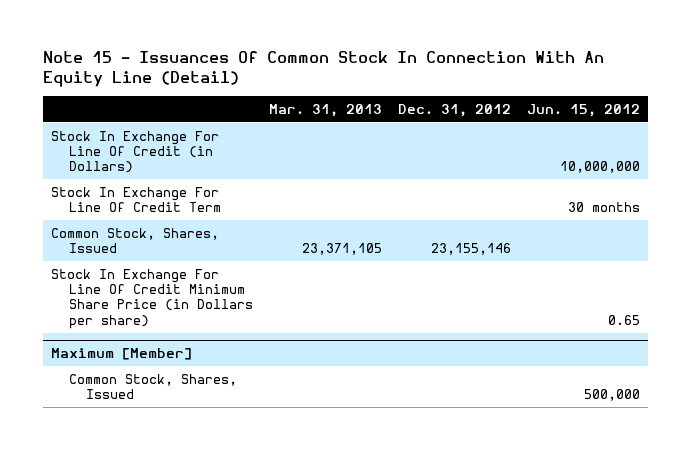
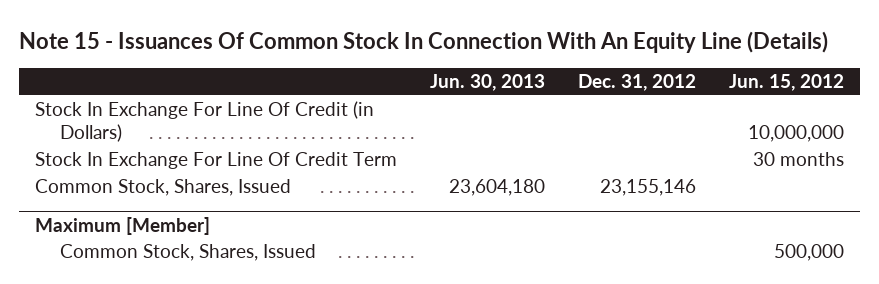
- Note 15 - Issuances Of Common Stock In Connection With An Equity Line (Detail)
+ Note 15 - Issuances Of Common Stock In Connection With An Equity Line (Details)
- | Mar. 31, 2013 | Dec. 31, 2012 | Jun. 15, 2012
+ | Jun. 30, 2013 | Dec. 31, 2012 | Jun. 15, 2012
- Stock In Exchange For Line Of Credit Minimum Share Price (in Dollars per share) | | | 0.65

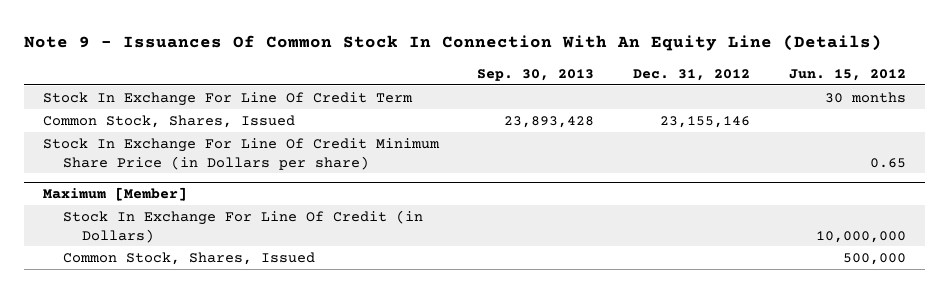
- Note 15 - Issuances Of Common Stock In Connection With An Equity Line (Details)
+ Note 9 - Issuances Of Common Stock In Connection With An Equity Line (Details)
- | Jun. 30, 2013 | Dec. 31, 2012 | Jun. 15, 2012
+ | Sep. 30, 2013 | Dec. 31, 2012 | Jun. 15, 2012
- Stock In Exchange For Line Of Credit (in Dollars) | | | 10,000,000
+ Stock In Exchange For Line Of Credit Minimum Share Price (in Dollars per share) | | | 0.65
@ Maximum [Member]
+ Stock In Exchange For Line Of Credit (in Dollars) | | | 10,000,000

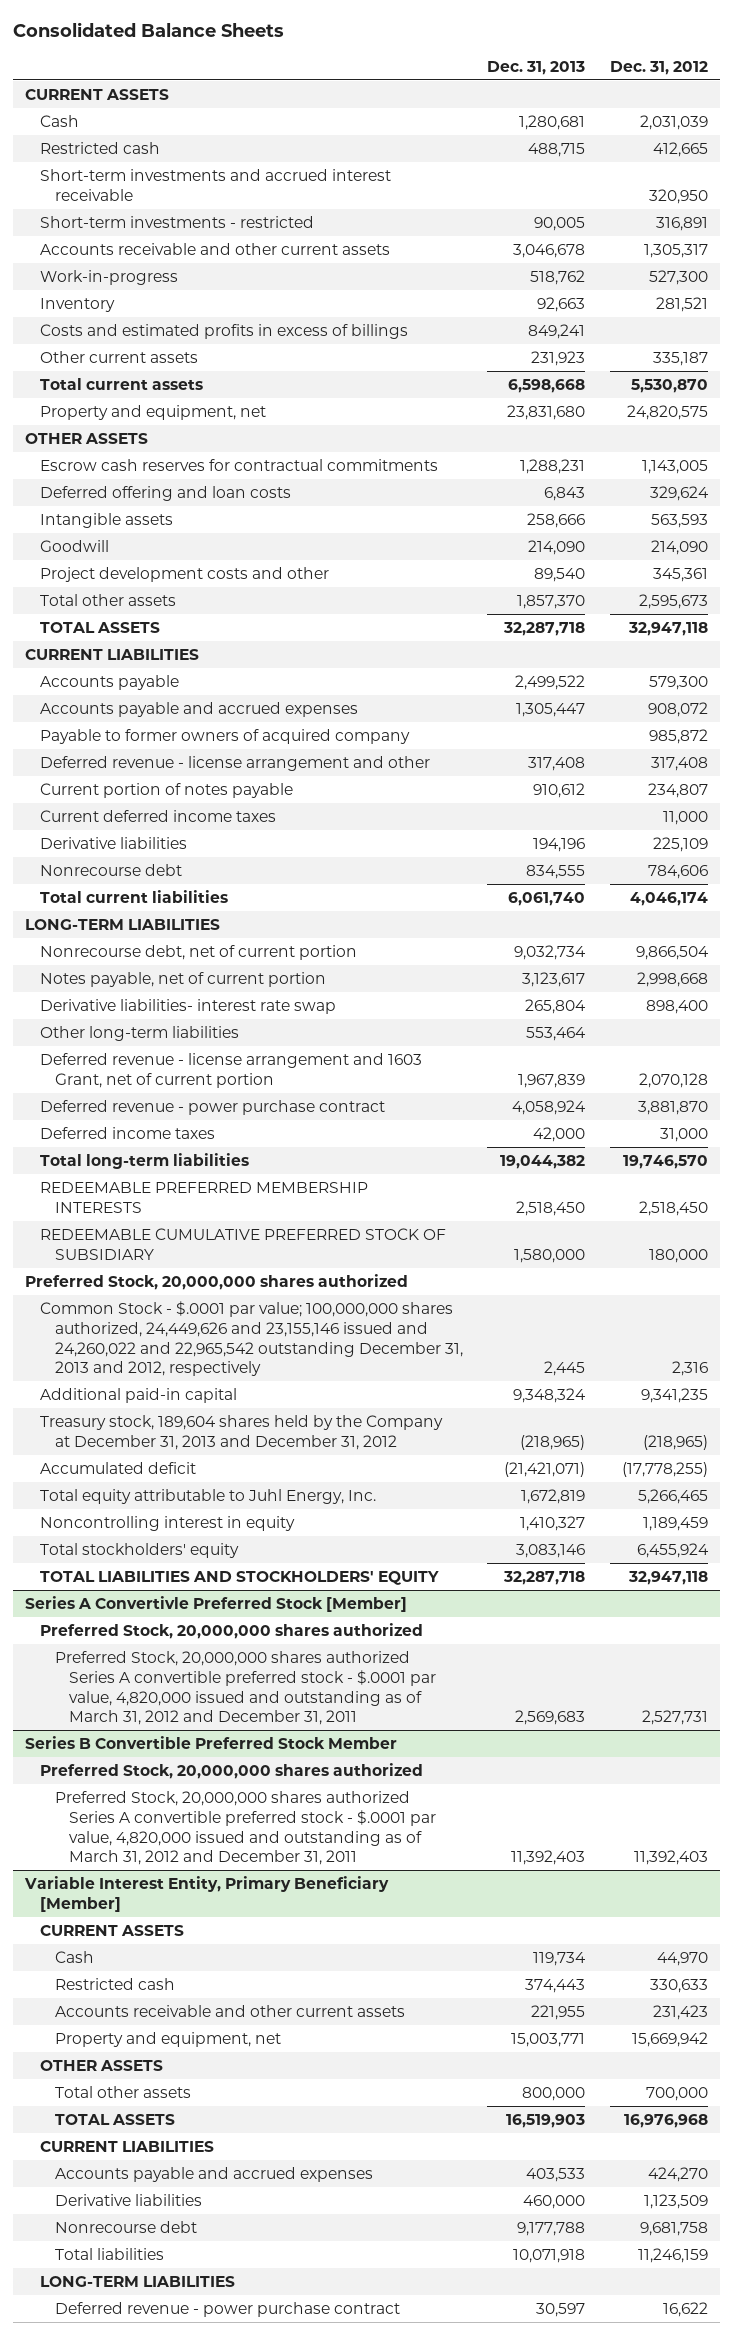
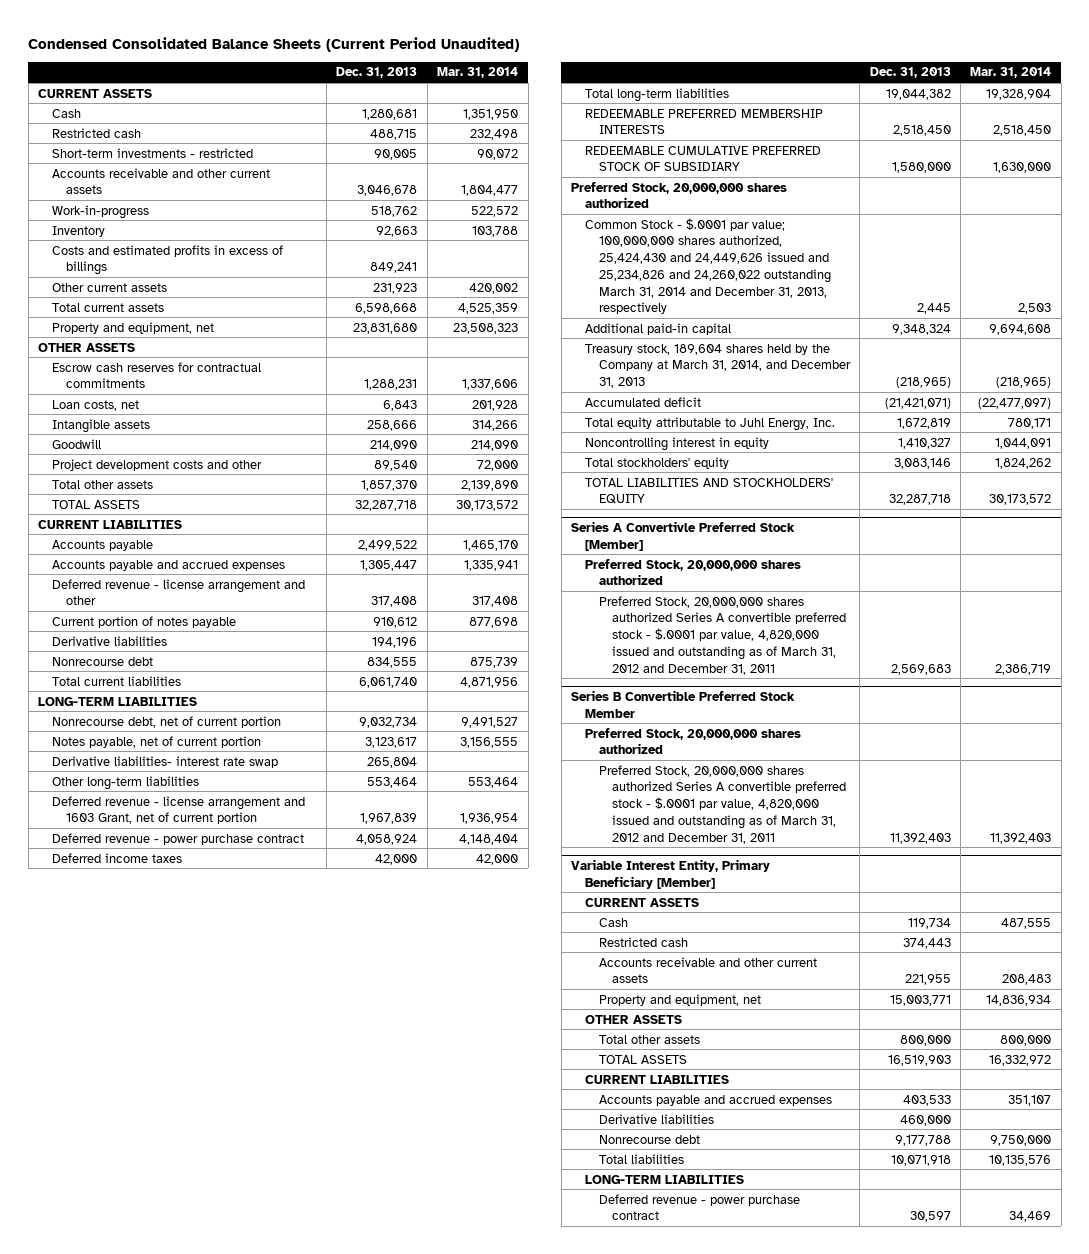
- Consolidated Balance Sheets
+ Condensed Consolidated Balance Sheets (Current Period Unaudited)
- | Dec. 31, 2013 | Dec. 31, 2012
+ | Dec. 31, 2013 | Mar. 31, 2014
- Short-term investments and accrued interest receivable | | 320,950
- Deferred offering and loan costs | 6,843 | 329,624
+ Loan costs, net | 6,843 | 201,928
- Payable to former owners of acquired company | | 985,872
- Current deferred income taxes | | 11,000
- Common Stock - $.0001 par value; 100,000,000 shares authorized, 24,449,626 and 23,155,146 issued and 24,260,022 and 22,965,542 outstanding December 31, 2013 and 2012, respectively | 2,445 | 2,316
+ Common Stock - $.0001 par value; 100,000,000 shares authorized, 25,424,430 and 24,449,626 issued and 25,234,826 and 24,260,022 outstanding March 31, 2014 and December 31, 2013, respectively | 2,445 | 2,503
- Treasury stock, 189,604 shares held by the Company at December 31, 2013 and December 31, 2012 | (218,965) | (218,965)
+ Treasury stock, 189,604 shares held by the Company at March 31, 2014, and December 31, 2013 | (218,965) | (218,965)

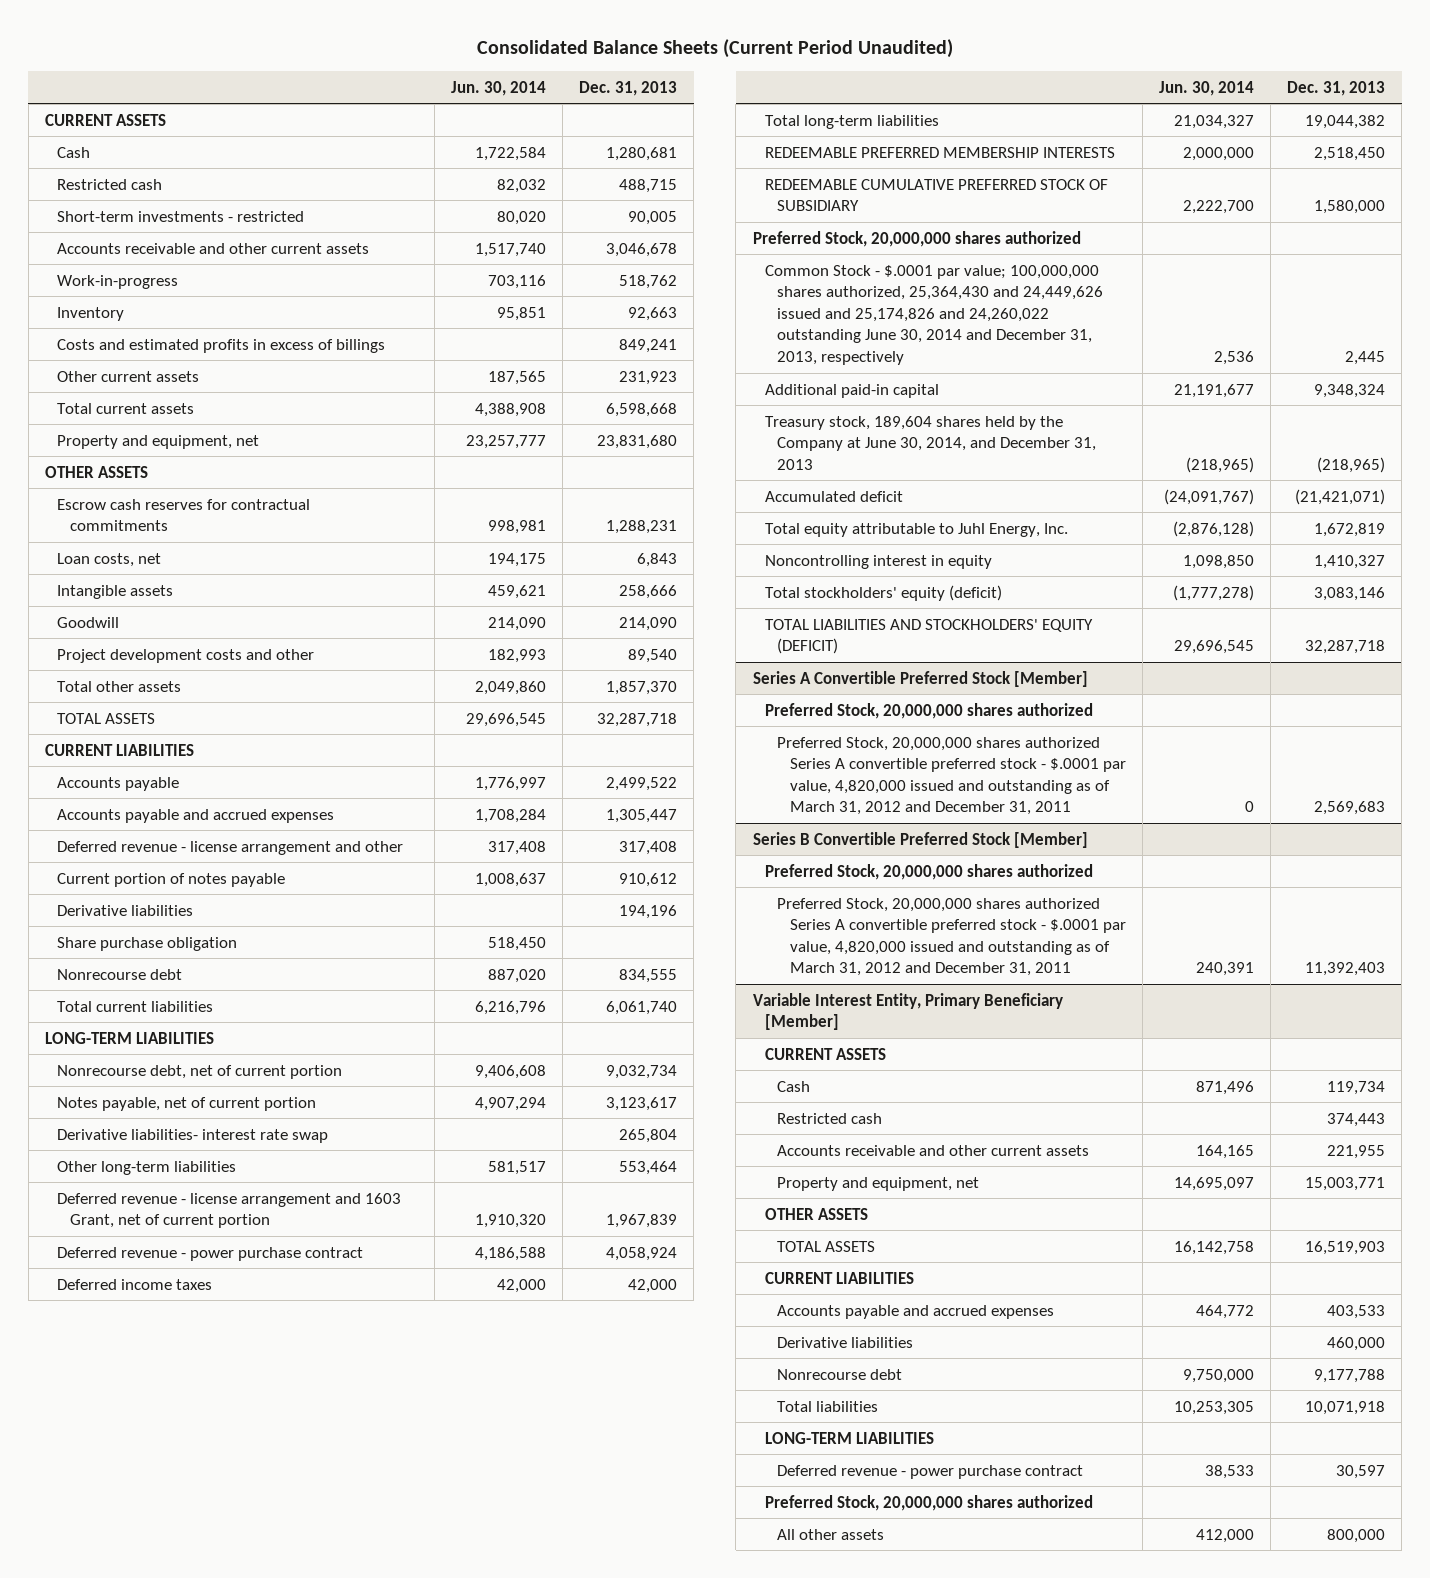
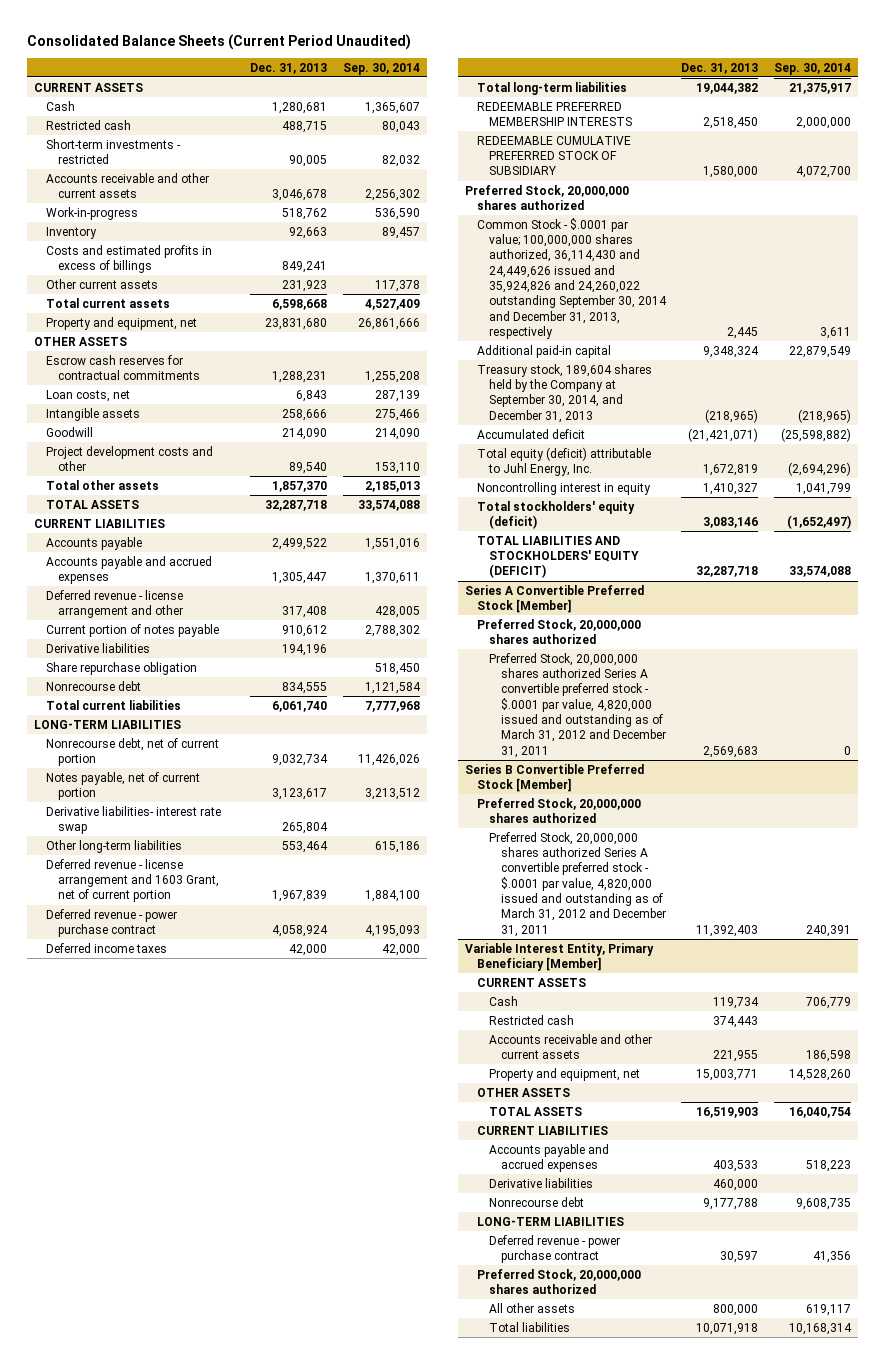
- | Jun. 30, 2014 | Dec. 31, 2013
+ | Dec. 31, 2013 | Sep. 30, 2014
- Share purchase obligation | 518,450 |
+ Share repurchase obligation | | 518,450
- Common Stock - $.0001 par value; 100,000,000 shares authorized, 25,364,430 and 24,449,626 issued and 25,174,826 and 24,260,022 outstanding June 30, 2014 and December 31, 2013, respectively | 2,536 | 2,445
+ Common Stock - $.0001 par value; 100,000,000 shares authorized, 36,114,430 and 24,449,626 issued and 35,924,826 and 24,260,022 outstanding September 30, 2014 and December 31, 2013, respectively | 2,445 | 3,611
- Treasury stock, 189,604 shares held by the Company at June 30, 2014, and December 31, 2013 | (218,965) | (218,965)
+ Treasury stock, 189,604 shares held by the Company at September 30, 2014, and December 31, 2013 | (218,965) | (218,965)
- Total equity attributable to Juhl Energy, Inc. | (2,876,128) | 1,672,819
+ Total equity (deficit) attributable to Juhl Energy, Inc. | 1,672,819 | (2,694,296)
@ Variable Interest Entity, Primary Beneficiary [Member]
moved down: Total liabilities | 10,071,918 | 10,168,314

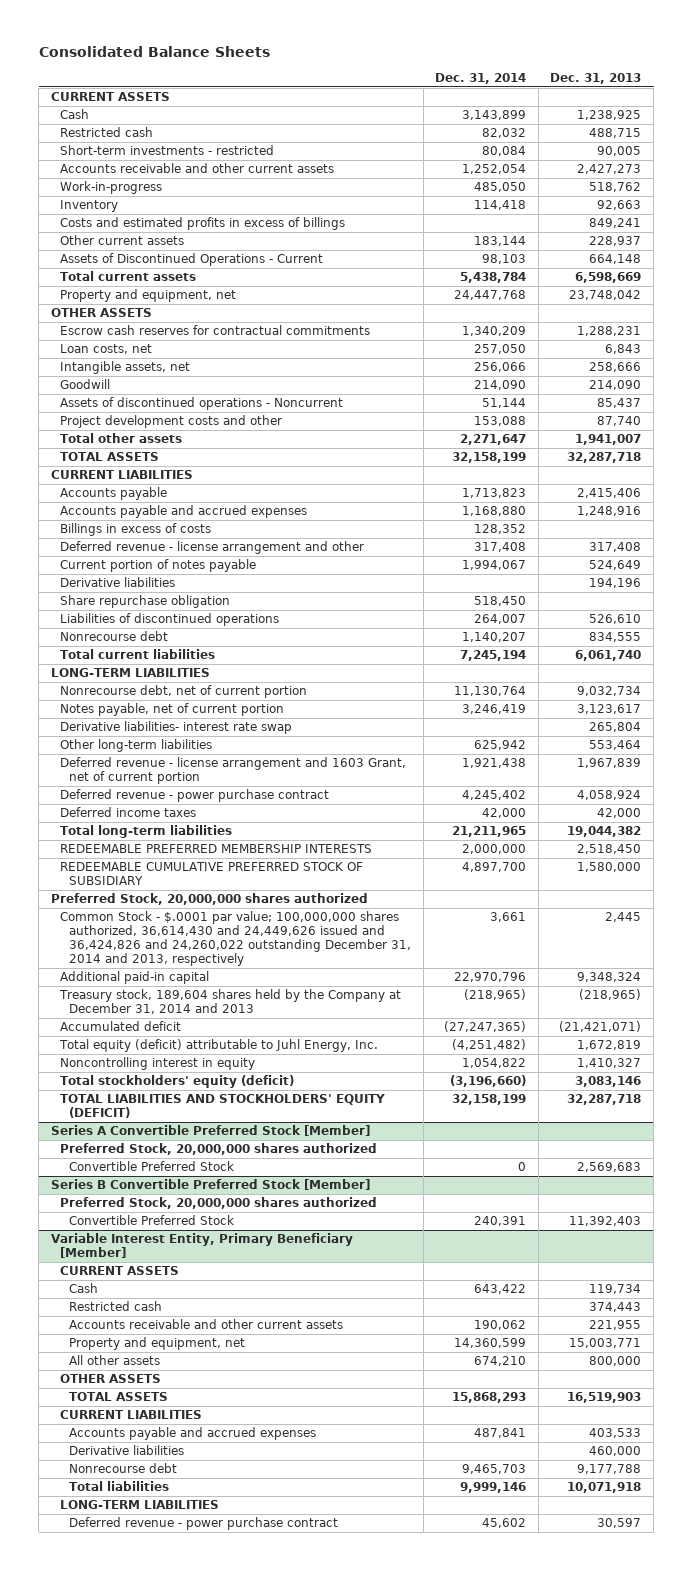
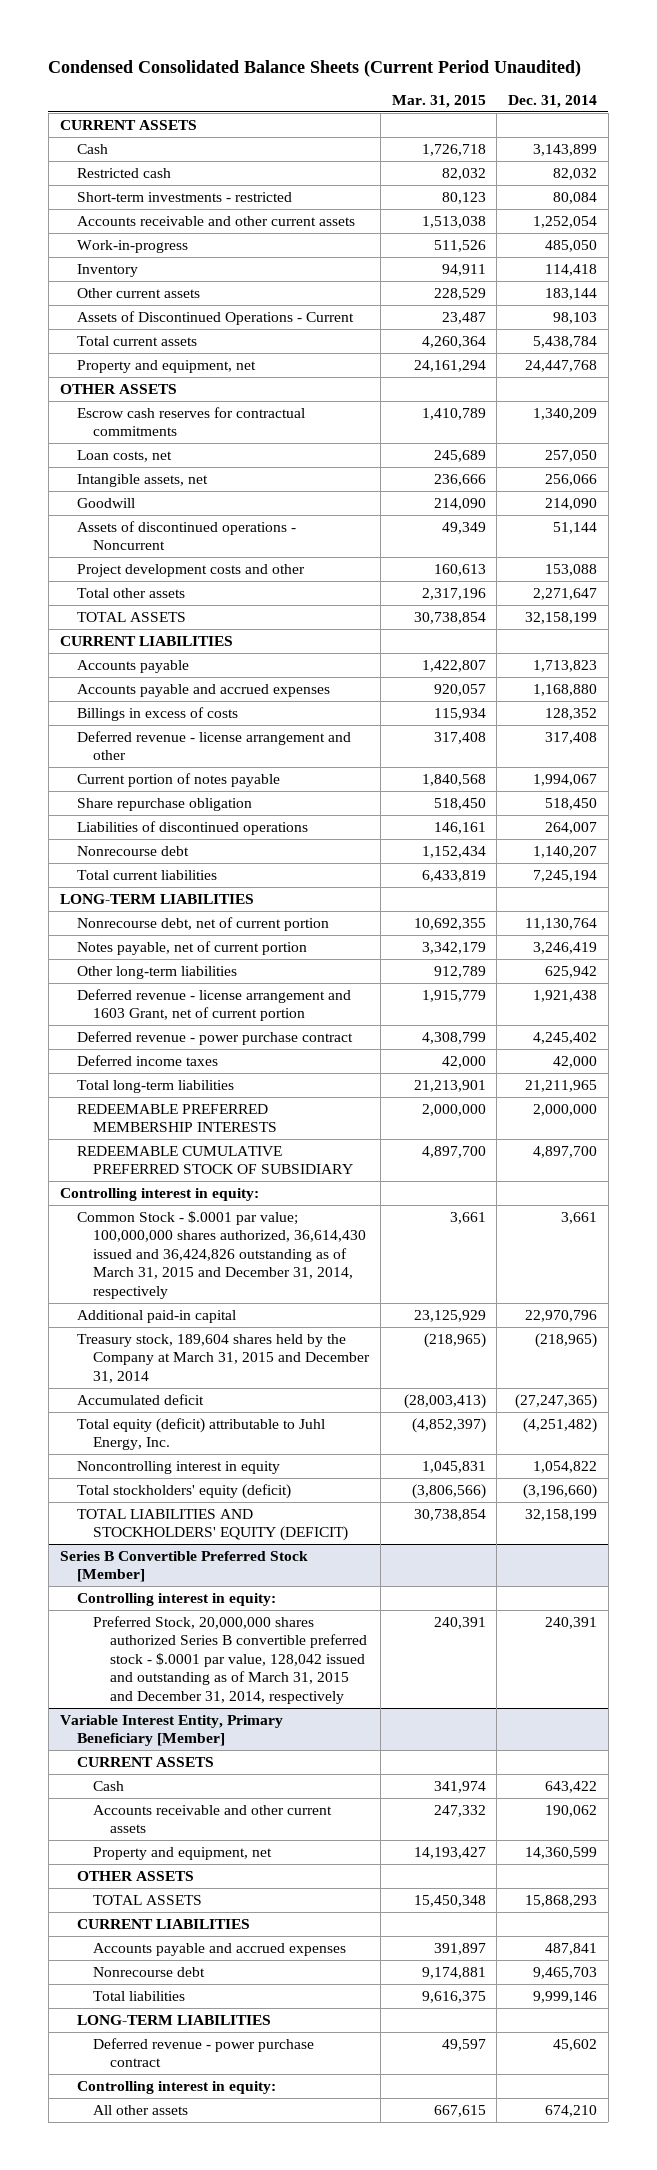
- Consolidated Balance Sheets
+ Condensed Consolidated Balance Sheets (Current Period Unaudited)
- | Dec. 31, 2014 | Dec. 31, 2013
+ | Mar. 31, 2015 | Dec. 31, 2014
- Costs and estimated profits in excess of billings | | 849,241
- Derivative liabilities | | 194,196
- Derivative liabilities- interest rate swap | | 265,804
- Preferred Stock, 20,000,000 shares authorized
- Common Stock - $.0001 par value; 100,000,000 shares authorized, 36,614,430 and 24,449,626 issued and 36,424,826 and 24,260,022 outstanding December 31, 2014 and 2013, respectively | 3,661 | 2,445
+ Controlling interest in equity:
+ Common Stock - $.0001 par value; 100,000,000 shares authorized, 36,614,430 issued and 36,424,826 outstanding as of March 31, 2015 and December 31, 2014, respectively | 3,661 | 3,661
- Treasury stock, 189,604 shares held by the Company at December 31, 2014 and 2013 | (218,965) | (218,965)
+ Treasury stock, 189,604 shares held by the Company at March 31, 2015 and December 31, 2014 | (218,965) | (218,965)
- Series A Convertible Preferred Stock [Member]
- Preferred Stock, 20,000,000 shares authorized
- Convertible Preferred Stock | 0 | 2,569,683
@ Series B Convertible Preferred Stock [Member]
- Preferred Stock, 20,000,000 shares authorized
- Convertible Preferred Stock | 240,391 | 11,392,403
+ Controlling interest in equity:
+ Preferred Stock, 20,000,000 shares authorized Series B convertible preferred stock - $.0001 par value, 128,042 issued and outstanding as of March 31, 2015 and December 31, 2014, respectively | 240,391 | 240,391
@ Variable Interest Entity, Primary Beneficiary [Member]
- Restricted cash | | 374,443
- Derivative liabilities | | 460,000
+ Controlling interest in equity:
moved down: All other assets | 667,615 | 674,210

